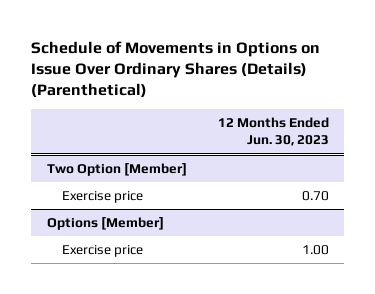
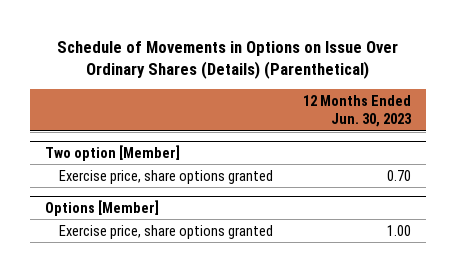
- Two Option [Member]
- Exercise price | 0.70
+ Two option [Member]
+ Exercise price, share options granted | 0.70
@ Options [Member]
- Exercise price | 1.00
+ Exercise price, share options granted | 1.00

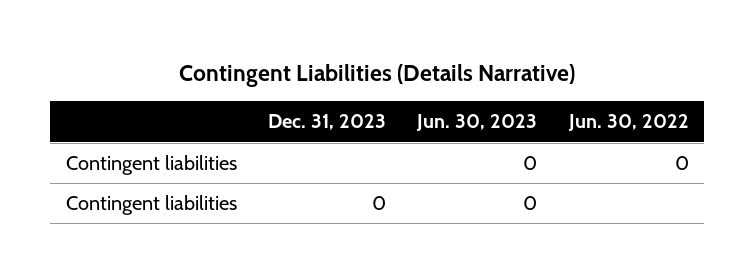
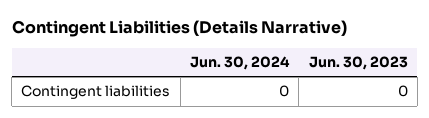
- | Dec. 31, 2023 | Jun. 30, 2023 | Jun. 30, 2022
+ | Jun. 30, 2024 | Jun. 30, 2023
- Contingent liabilities | 0 | 0 |

